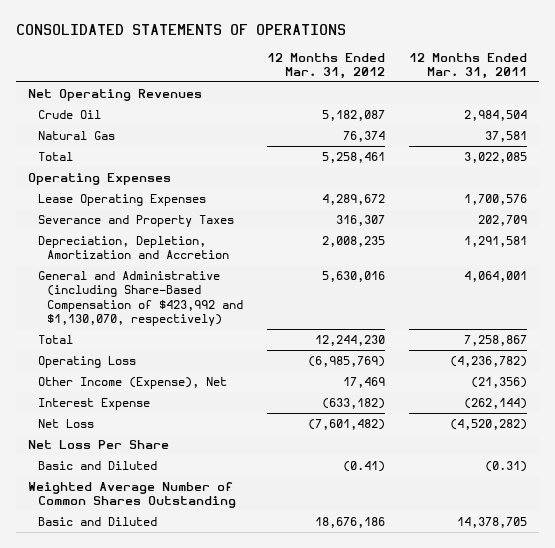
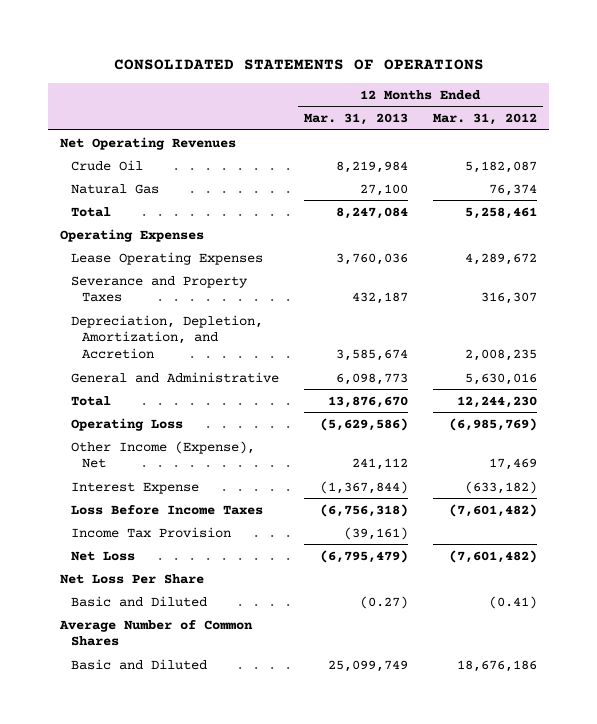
- | 12 Months Ended Mar. 31, 2012 | 12 Months Ended Mar. 31, 2011
+ | 12 Months Ended Mar. 31, 2013 | 12 Months Ended Mar. 31, 2012
- Depreciation, Depletion, Amortization and Accretion | 2,008,235 | 1,291,581
- General and Administrative (including Share-Based Compensation of $423,992 and $1,130,070, respectively) | 5,630,016 | 4,064,001
+ Depreciation, Depletion, Amortization, and Accretion | 3,585,674 | 2,008,235
+ General and Administrative | 6,098,773 | 5,630,016
+ Loss Before Income Taxes | (6,756,318) | (7,601,482)
+ Income Tax Provision | (39,161) |
- Weighted Average Number of Common Shares Outstanding
+ Average Number of Common Shares

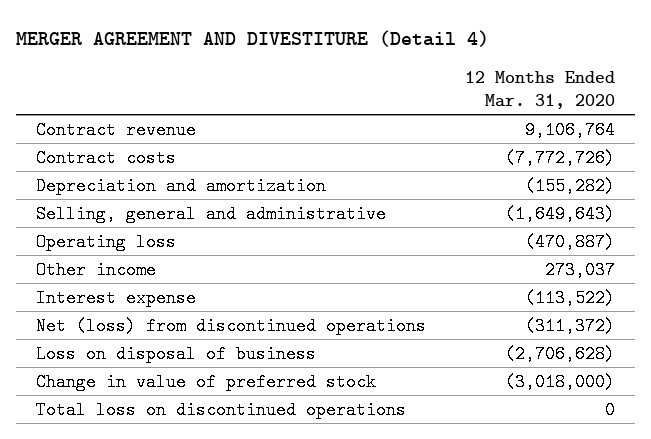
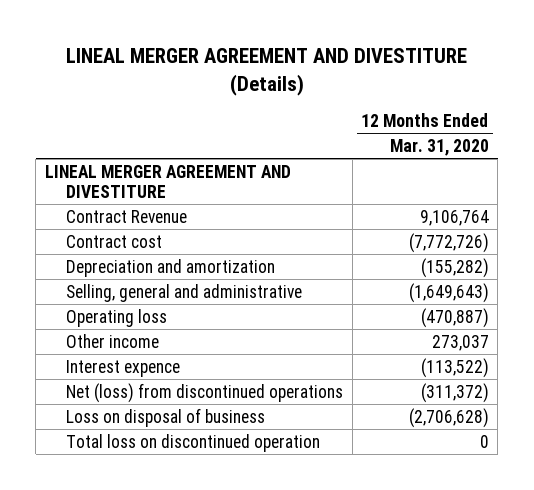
- MERGER AGREEMENT AND DIVESTITURE (Detail 4)
+ LINEAL MERGER AGREEMENT AND DIVESTITURE (Details)
- Contract revenue | 9,106,764
- Contract costs | (7,772,726)
+ LINEAL MERGER AGREEMENT AND DIVESTITURE
+ Contract Revenue | 9,106,764
+ Contract cost | (7,772,726)
- Interest expense | (113,522)
+ Interest expence | (113,522)
- Change in value of preferred stock | (3,018,000)
- Total loss on discontinued operations | 0
+ Total loss on discontinued operation | 0

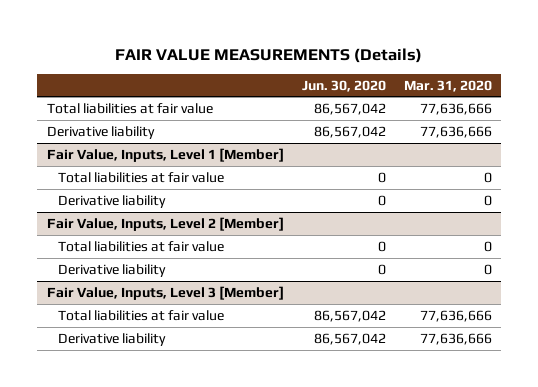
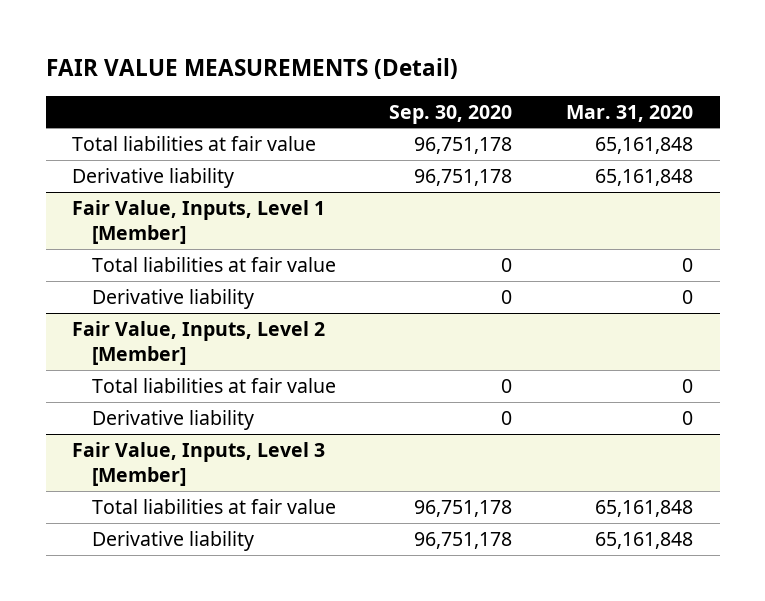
- FAIR VALUE MEASUREMENTS (Details)
+ FAIR VALUE MEASUREMENTS (Detail)
- | Jun. 30, 2020 | Mar. 31, 2020
+ | Sep. 30, 2020 | Mar. 31, 2020
- Total liabilities at fair value | 86,567,042 | 77,636,666
- Derivative liability | 86,567,042 | 77,636,666
+ Total liabilities at fair value | 96,751,178 | 65,161,848
+ Derivative liability | 96,751,178 | 65,161,848
@ Fair Value, Inputs, Level 3 [Member]
- Total liabilities at fair value | 86,567,042 | 77,636,666
- Derivative liability | 86,567,042 | 77,636,666
+ Total liabilities at fair value | 96,751,178 | 65,161,848
+ Derivative liability | 96,751,178 | 65,161,848

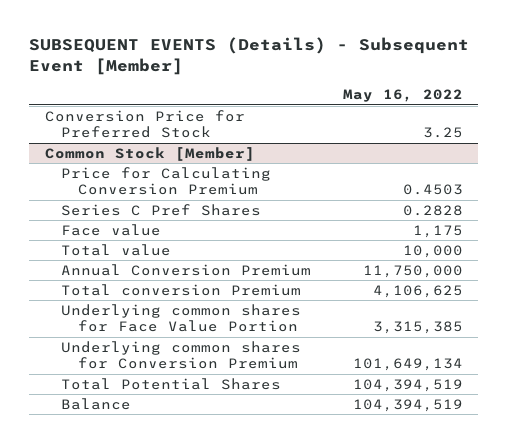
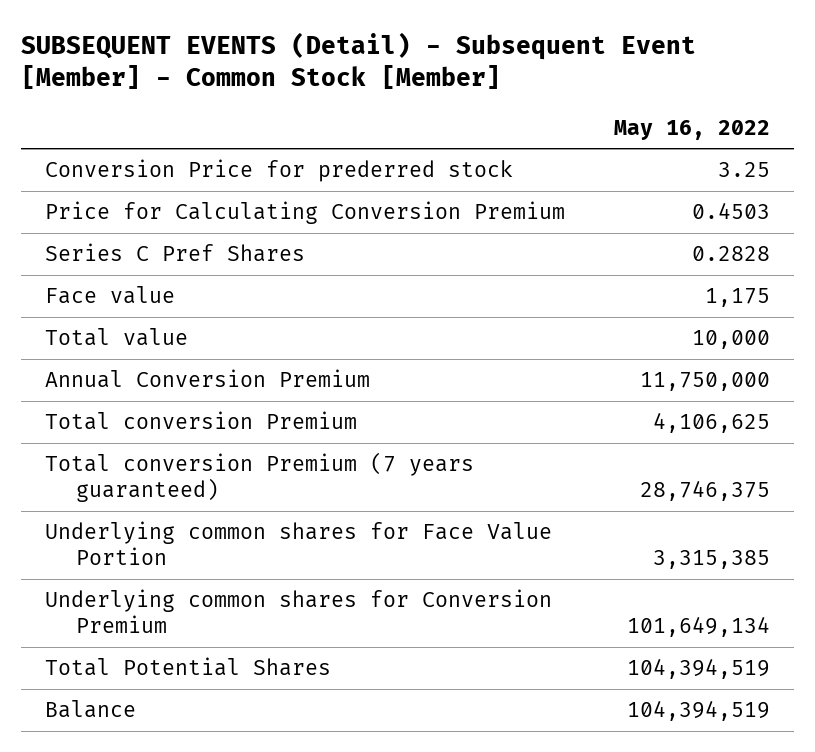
- SUBSEQUENT EVENTS (Details) - Subsequent Event [Member]
+ SUBSEQUENT EVENTS (Detail) - Subsequent Event [Member] - Common Stock [Member]
- Conversion Price for Preferred Stock | 3.25
- Common Stock [Member]
+ Conversion Price for prederred stock | 3.25
+ Total conversion Premium (7 years guaranteed) | 28,746,375

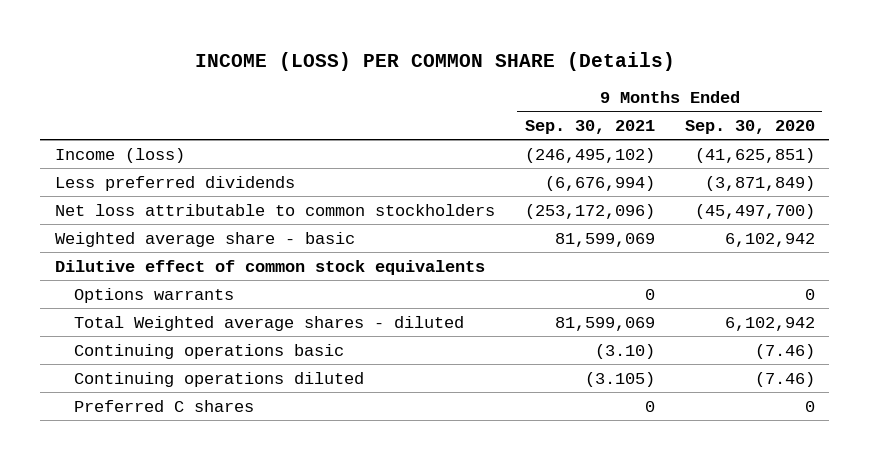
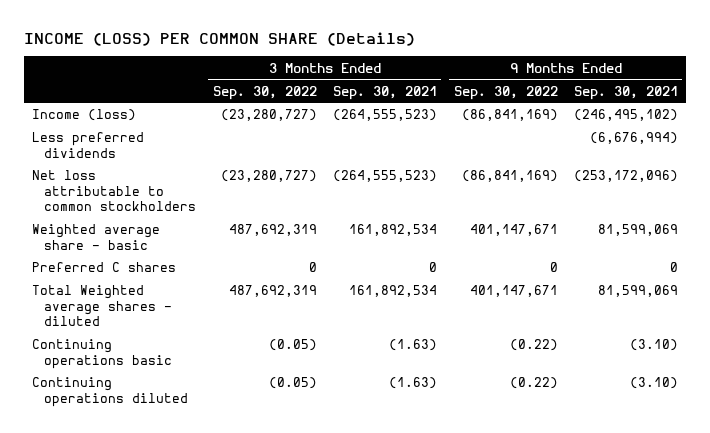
- | 9 Months Ended Sep. 30, 2021 | 9 Months Ended Sep. 30, 2020
+ | 3 Months Ended Sep. 30, 2022 | 3 Months Ended Sep. 30, 2021 | 9 Months Ended Sep. 30, 2022 | 9 Months Ended Sep. 30, 2021
- Dilutive effect of common stock equivalents
- Options warrants | 0 | 0
moved up: Preferred C shares | 0 | 0 | 0 | 0
- Continuing operations diluted | (3.105) | (7.46)
+ Continuing operations diluted | (0.05) | (1.63) | (0.22) | (3.10)

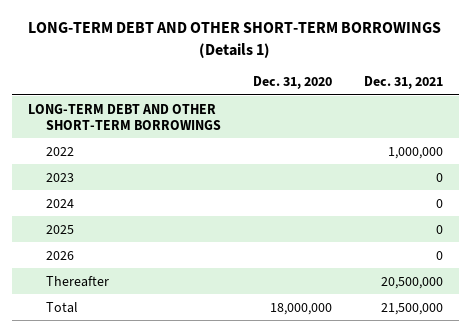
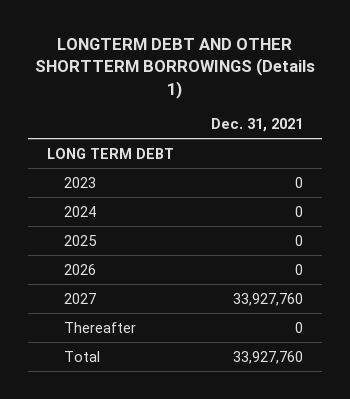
- LONG-TERM DEBT AND OTHER SHORT-TERM BORROWINGS (Details 1)
+ LONGTERM DEBT AND OTHER SHORTTERM BORROWINGS (Details 1)
- | Dec. 31, 2020 | Dec. 31, 2021
+ | Dec. 31, 2021
- LONG-TERM DEBT AND OTHER SHORT-TERM BORROWINGS
- 2022 | | 1,000,000
+ LONG TERM DEBT
- Thereafter | | 20,500,000
- Total | 18,000,000 | 21,500,000
+ 2027 | 33,927,760
+ Thereafter | 0
+ Total | 33,927,760

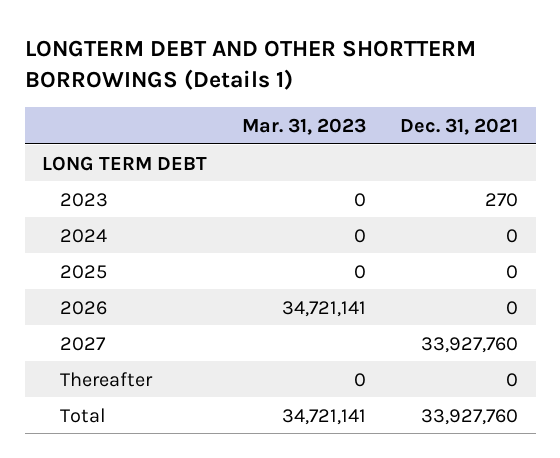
- | Dec. 31, 2021
+ | Mar. 31, 2023 | Dec. 31, 2021
- 2023 | 0
+ 2023 | 0 | 270

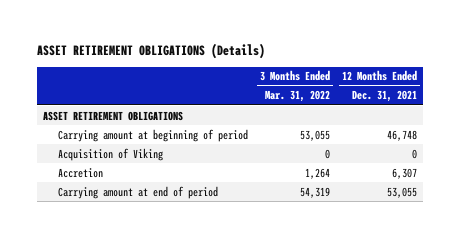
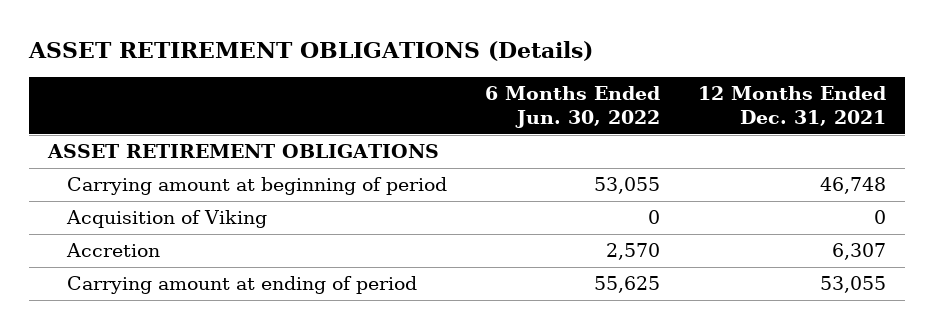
- | 3 Months Ended Mar. 31, 2022 | 12 Months Ended Dec. 31, 2021
+ | 6 Months Ended Jun. 30, 2022 | 12 Months Ended Dec. 31, 2021
- Carrying amount at end of period | 54,319 | 53,055
+ Carrying amount at ending of period | 55,625 | 53,055

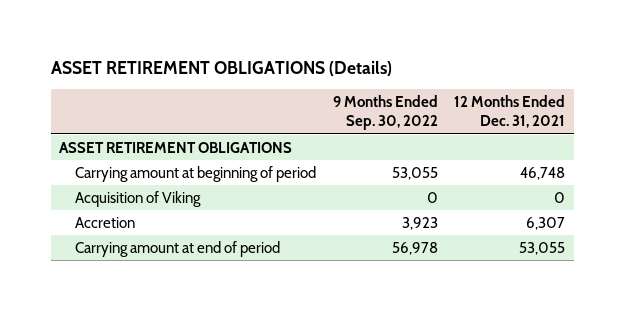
- | 6 Months Ended Jun. 30, 2022 | 12 Months Ended Dec. 31, 2021
+ | 9 Months Ended Sep. 30, 2022 | 12 Months Ended Dec. 31, 2021
- Carrying amount at ending of period | 55,625 | 53,055
+ Carrying amount at end of period | 56,978 | 53,055

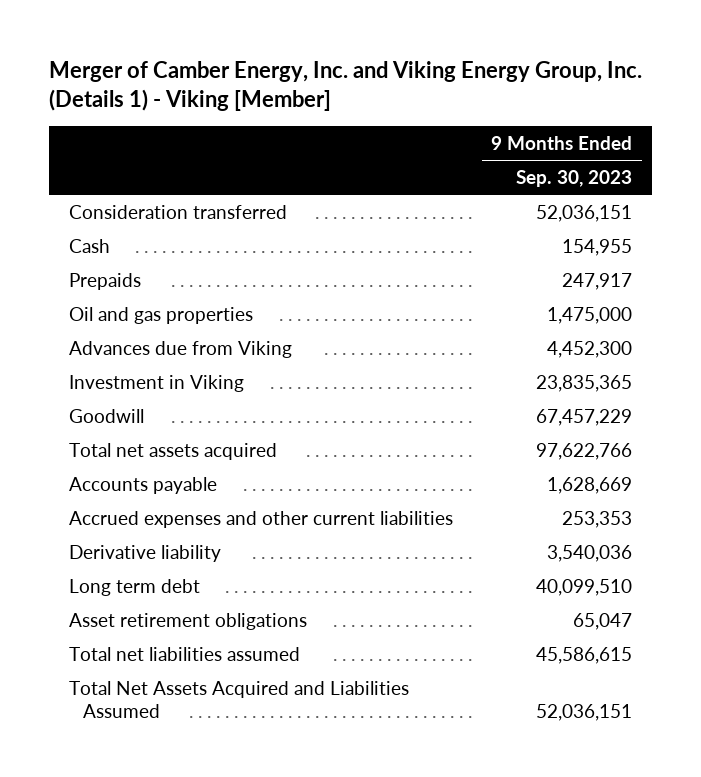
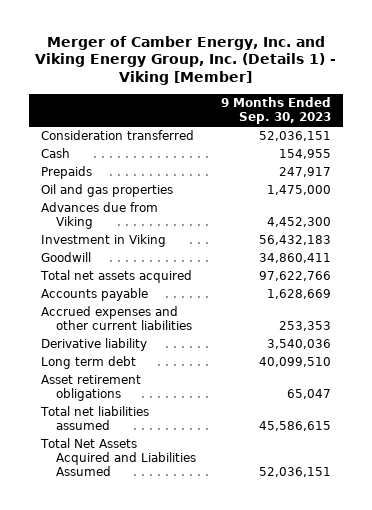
- Investment in Viking | 23,835,365
- Goodwill | 67,457,229
+ Investment in Viking | 56,432,183
+ Goodwill | 34,860,411

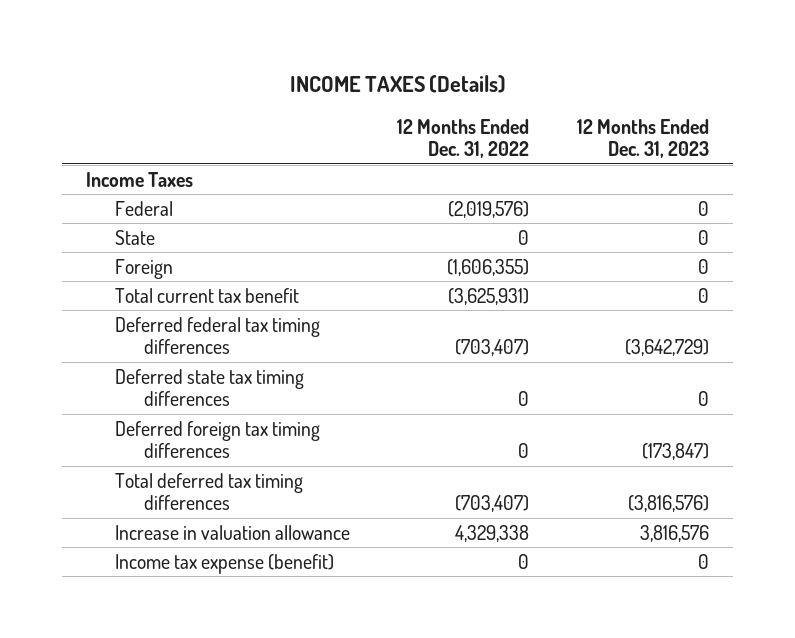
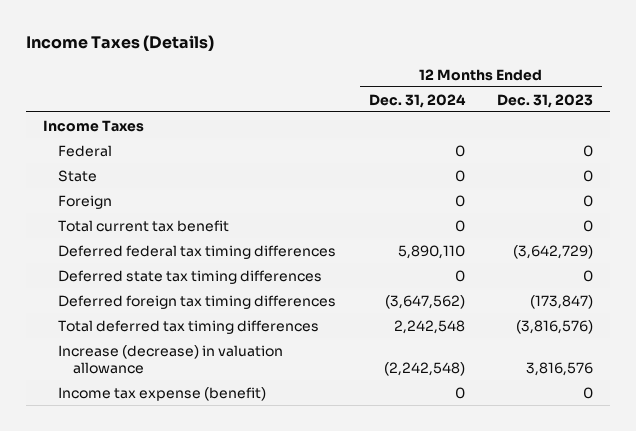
- INCOME TAXES (Details)
+ Income Taxes (Details)
- | 12 Months Ended Dec. 31, 2022 | 12 Months Ended Dec. 31, 2023
+ | 12 Months Ended Dec. 31, 2024 | 12 Months Ended Dec. 31, 2023
- Increase in valuation allowance | 4,329,338 | 3,816,576
+ Increase (decrease) in valuation allowance | (2,242,548) | 3,816,576

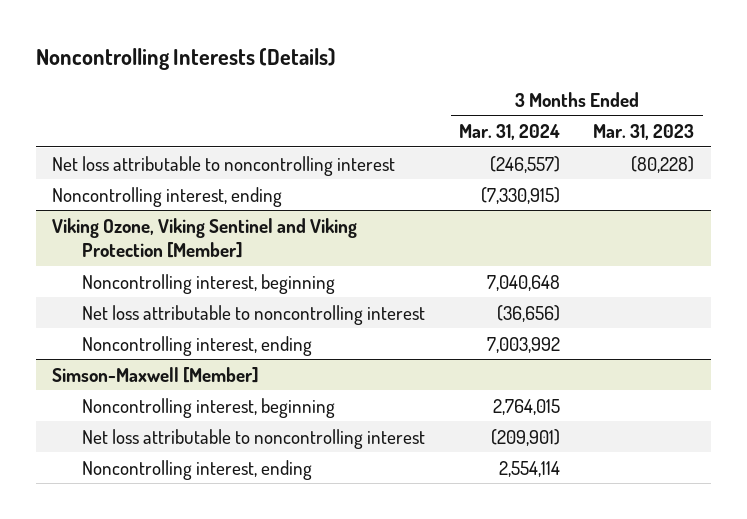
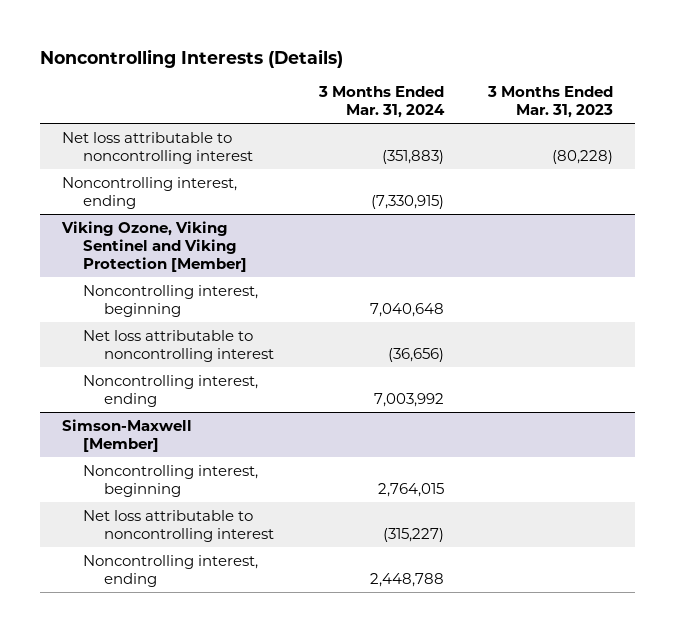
- Net loss attributable to noncontrolling interest | (246,557) | (80,228)
+ Net loss attributable to noncontrolling interest | (351,883) | (80,228)
@ Simson-Maxwell [Member]
- Net loss attributable to noncontrolling interest | (209,901) |
- Noncontrolling interest, ending | 2,554,114 |
+ Net loss attributable to noncontrolling interest | (315,227) |
+ Noncontrolling interest, ending | 2,448,788 |

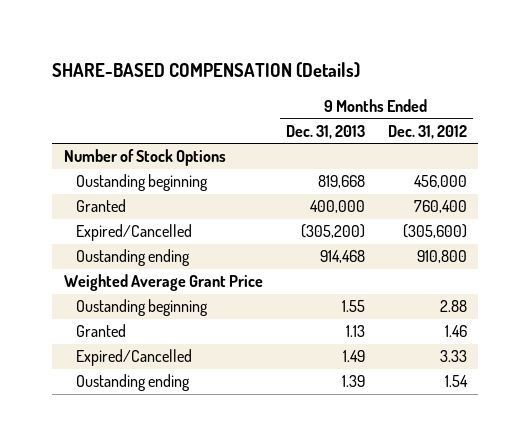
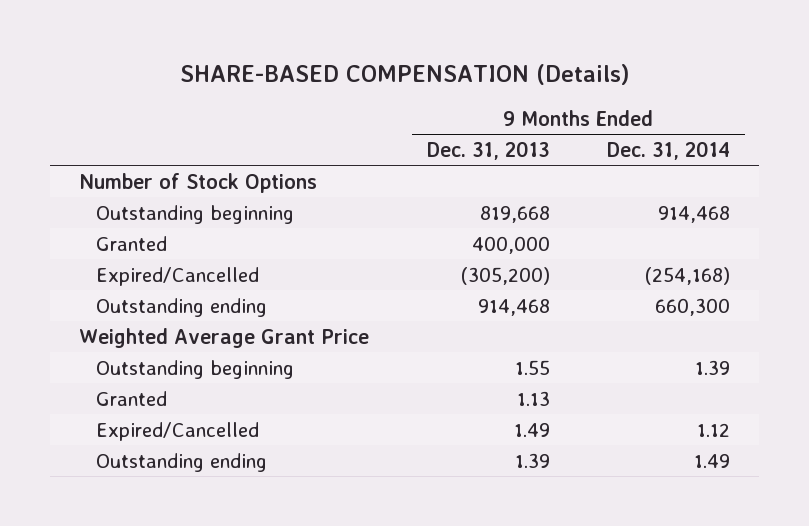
- | 9 Months Ended Dec. 31, 2013 | 9 Months Ended Dec. 31, 2012
+ | 9 Months Ended Dec. 31, 2013 | 9 Months Ended Dec. 31, 2014
- Oustanding beginning | 819,668 | 456,000
+ Outstanding beginning | 819,668 | 914,468
- Oustanding ending | 914,468 | 910,800
+ Outstanding ending | 914,468 | 660,300
- Oustanding beginning | 1.55 | 2.88
+ Outstanding beginning | 1.55 | 1.39
- Oustanding ending | 1.39 | 1.54
+ Outstanding ending | 1.39 | 1.49

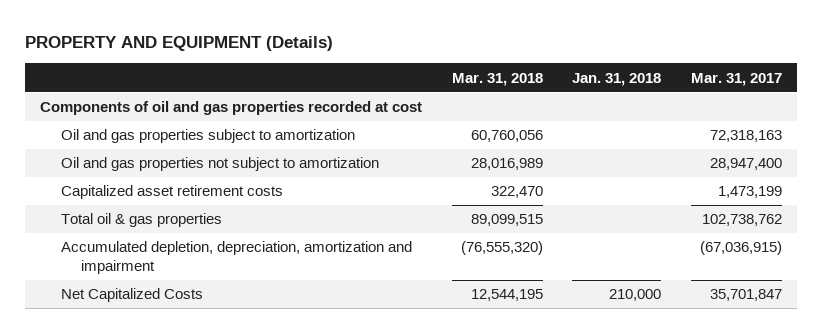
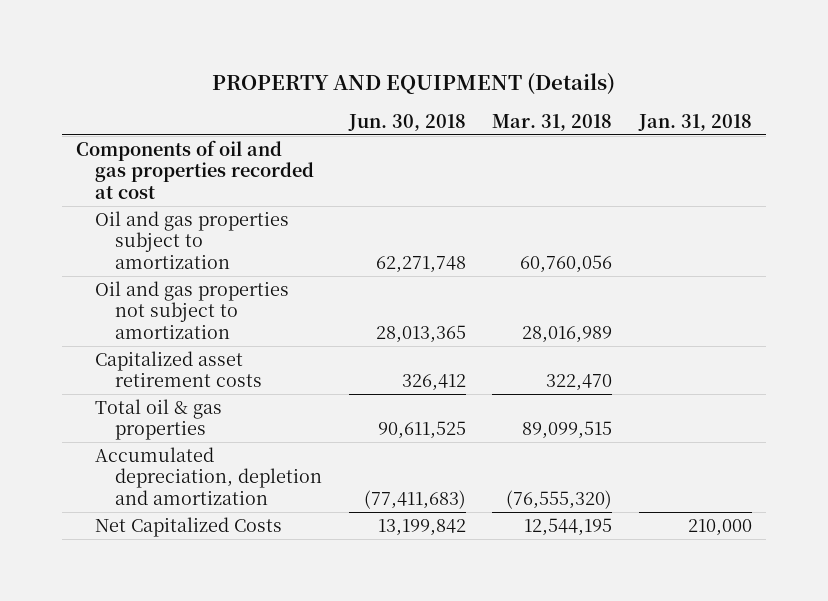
- | Mar. 31, 2018 | Jan. 31, 2018 | Mar. 31, 2017
+ | Jun. 30, 2018 | Mar. 31, 2018 | Jan. 31, 2018
- Accumulated depletion, depreciation, amortization and impairment | (76,555,320) | | (67,036,915)
+ Accumulated depreciation, depletion and amortization | (77,411,683) | (76,555,320) |

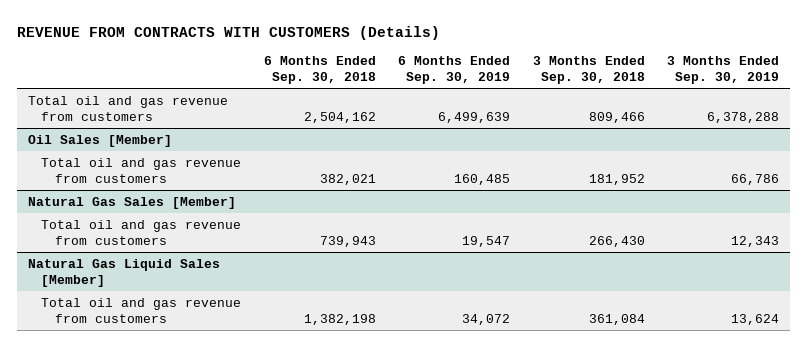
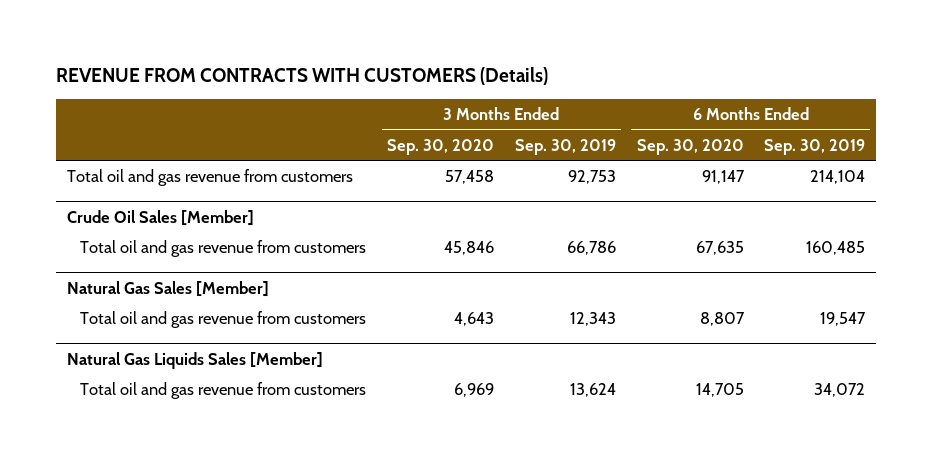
- | 6 Months Ended Sep. 30, 2018 | 6 Months Ended Sep. 30, 2019 | 3 Months Ended Sep. 30, 2018 | 3 Months Ended Sep. 30, 2019
+ | 3 Months Ended Sep. 30, 2020 | 3 Months Ended Sep. 30, 2019 | 6 Months Ended Sep. 30, 2020 | 6 Months Ended Sep. 30, 2019
- Total oil and gas revenue from customers | 2,504,162 | 6,499,639 | 809,466 | 6,378,288
- Oil Sales [Member]
+ Total oil and gas revenue from customers | 57,458 | 92,753 | 91,147 | 214,104
+ Crude Oil Sales [Member]
- Natural Gas Liquid Sales [Member]
+ Natural Gas Liquids Sales [Member]

